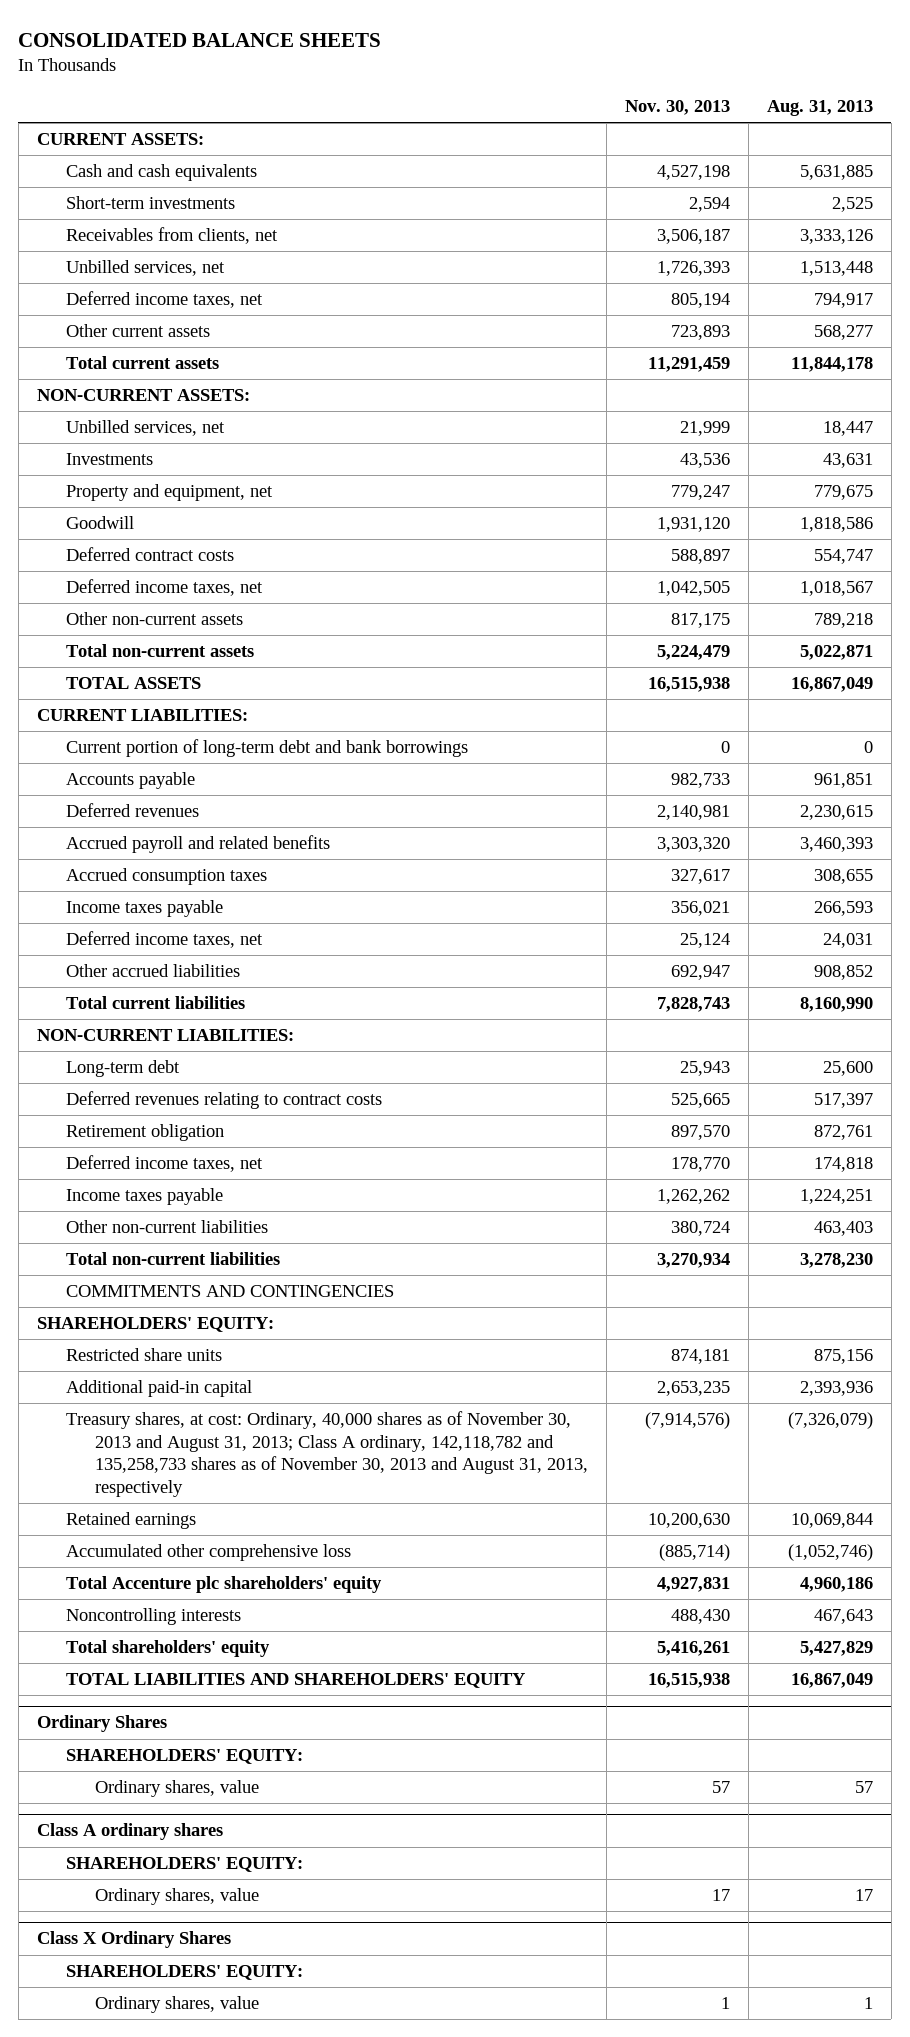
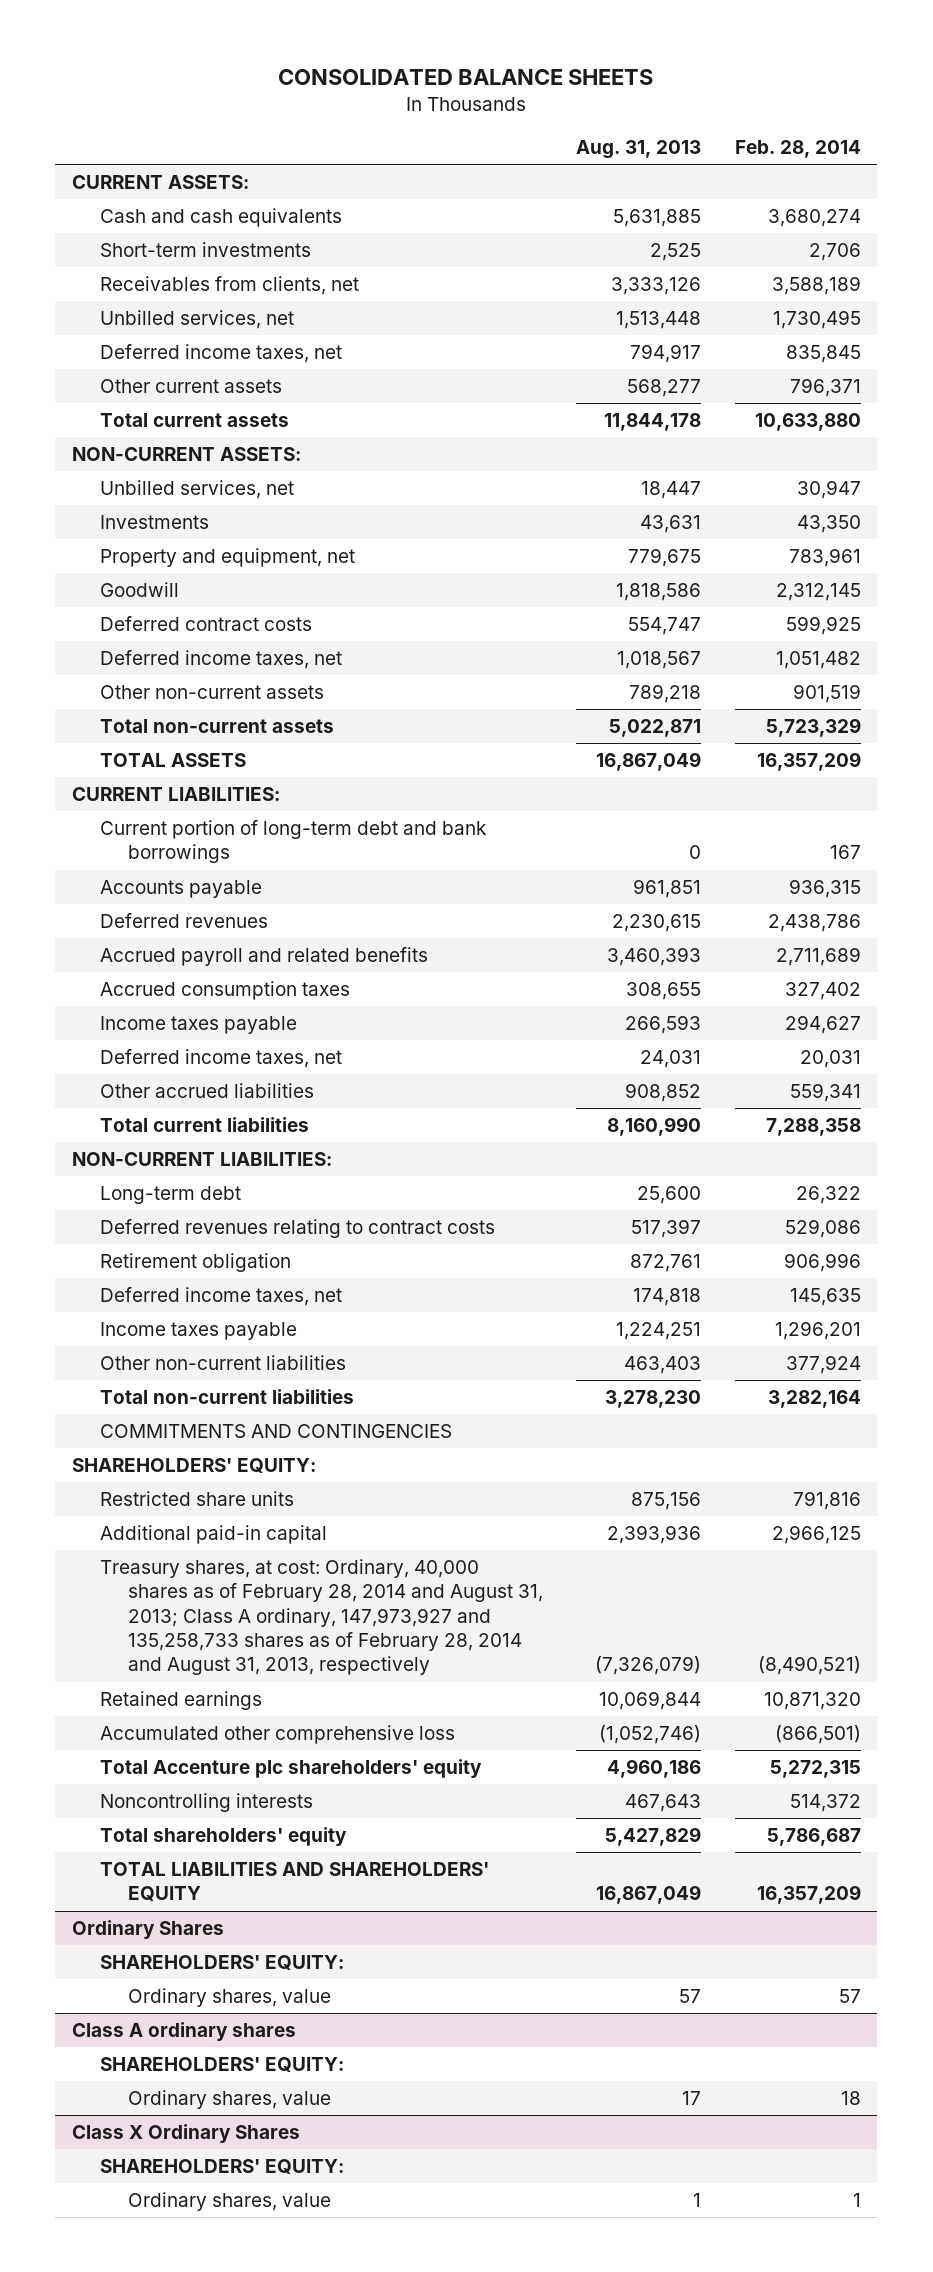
- | Nov. 30, 2013 | Aug. 31, 2013
+ | Aug. 31, 2013 | Feb. 28, 2014
- Treasury shares, at cost: Ordinary, 40,000 shares as of November 30, 2013 and August 31, 2013; Class A ordinary, 142,118,782 and 135,258,733 shares as of November 30, 2013 and August 31, 2013, respectively | (7,914,576) | (7,326,079)
+ Treasury shares, at cost: Ordinary, 40,000 shares as of February 28, 2014 and August 31, 2013; Class A ordinary, 147,973,927 and 135,258,733 shares as of February 28, 2014 and August 31, 2013, respectively | (7,326,079) | (8,490,521)

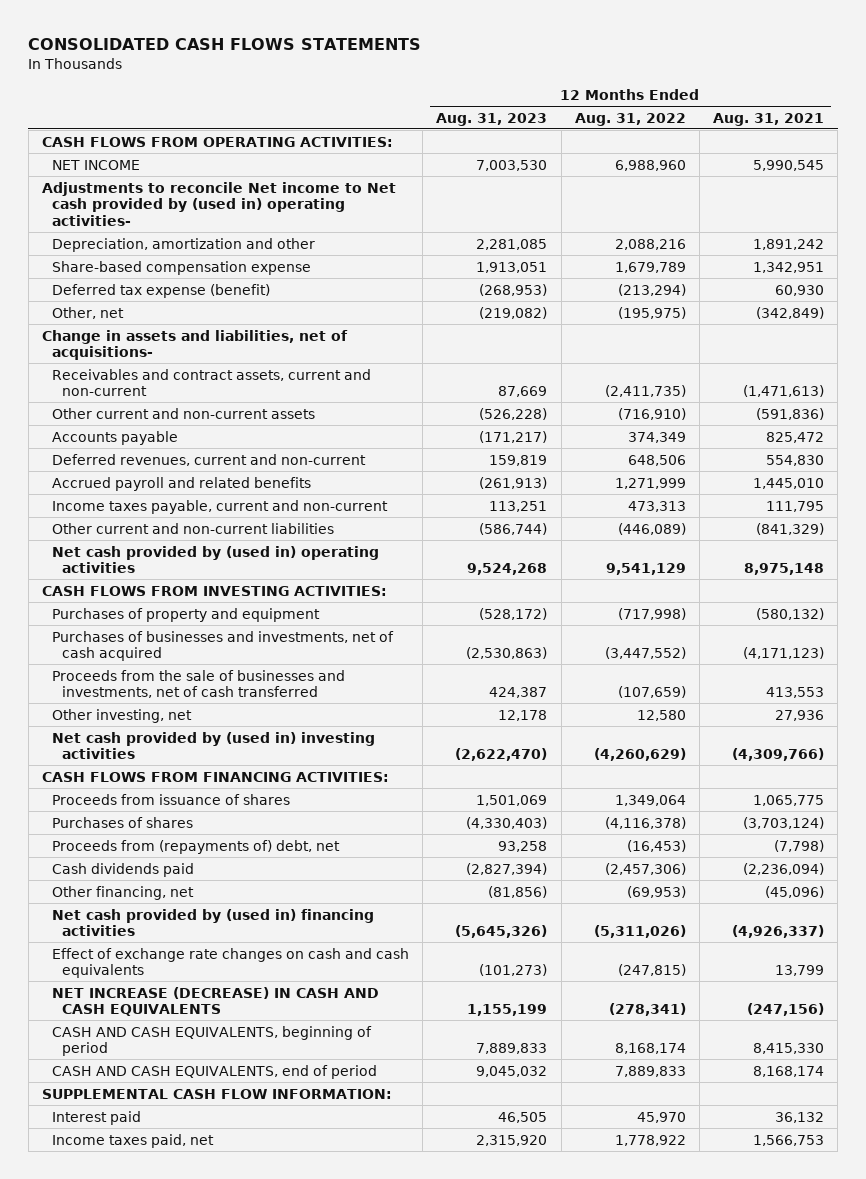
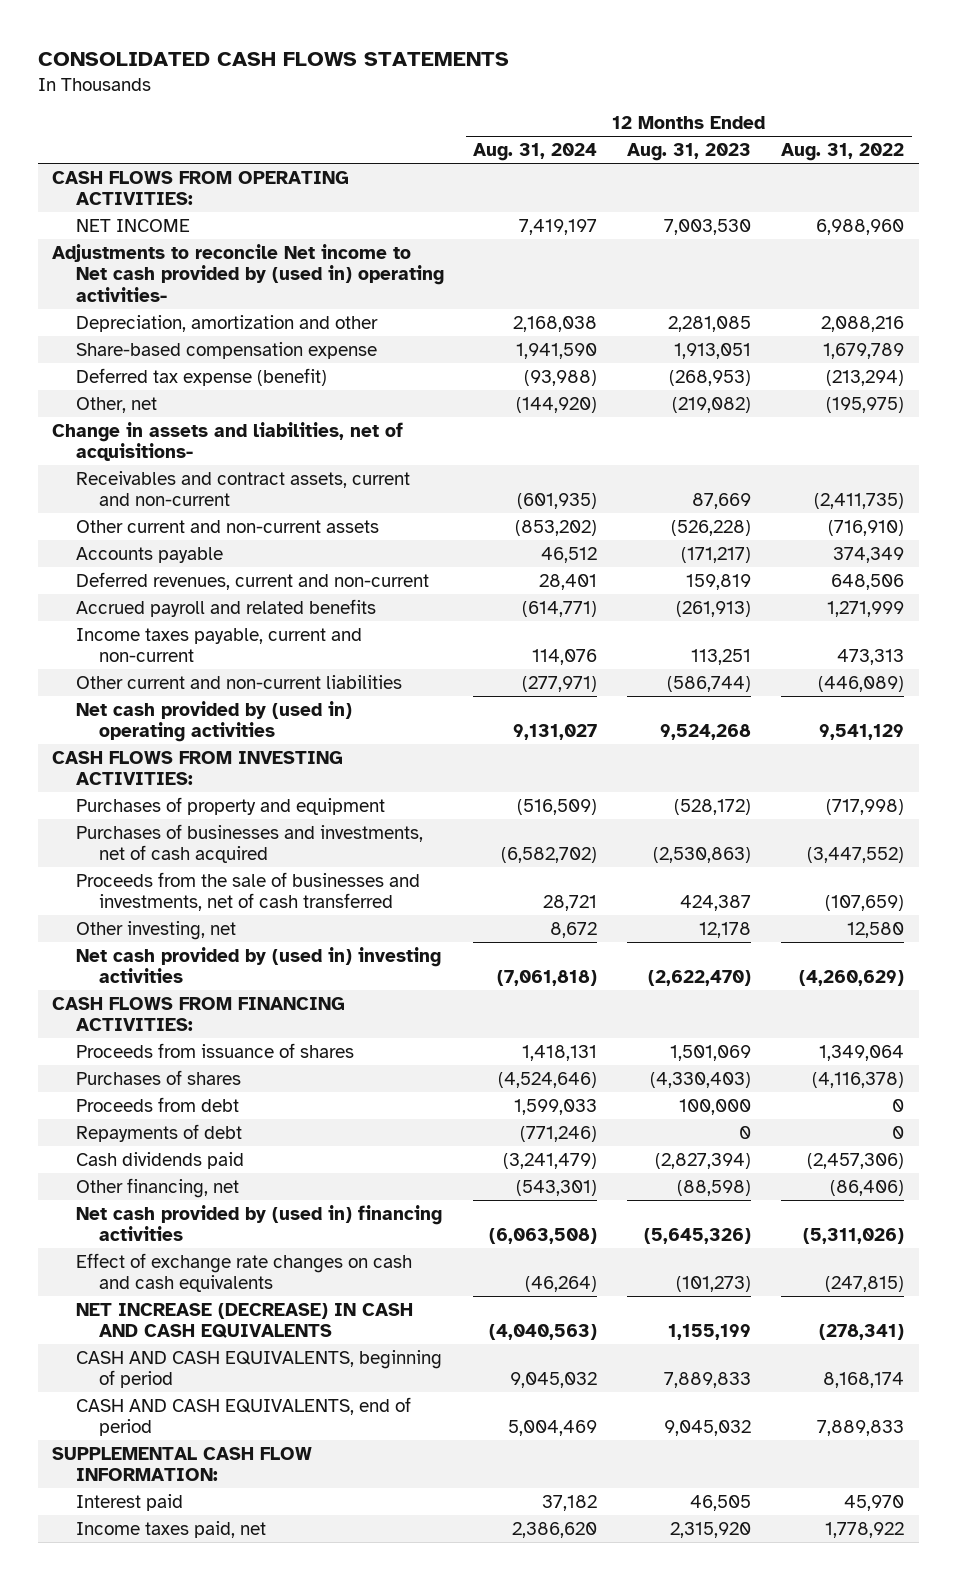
- | 12 Months Ended Aug. 31, 2023 | 12 Months Ended Aug. 31, 2022 | 12 Months Ended Aug. 31, 2021
+ | 12 Months Ended Aug. 31, 2024 | 12 Months Ended Aug. 31, 2023 | 12 Months Ended Aug. 31, 2022
- Proceeds from (repayments of) debt, net | 93,258 | (16,453) | (7,798)
+ Proceeds from debt | 1,599,033 | 100,000 | 0
+ Repayments of debt | (771,246) | 0 | 0
- Other financing, net | (81,856) | (69,953) | (45,096)
+ Other financing, net | (543,301) | (88,598) | (86,406)

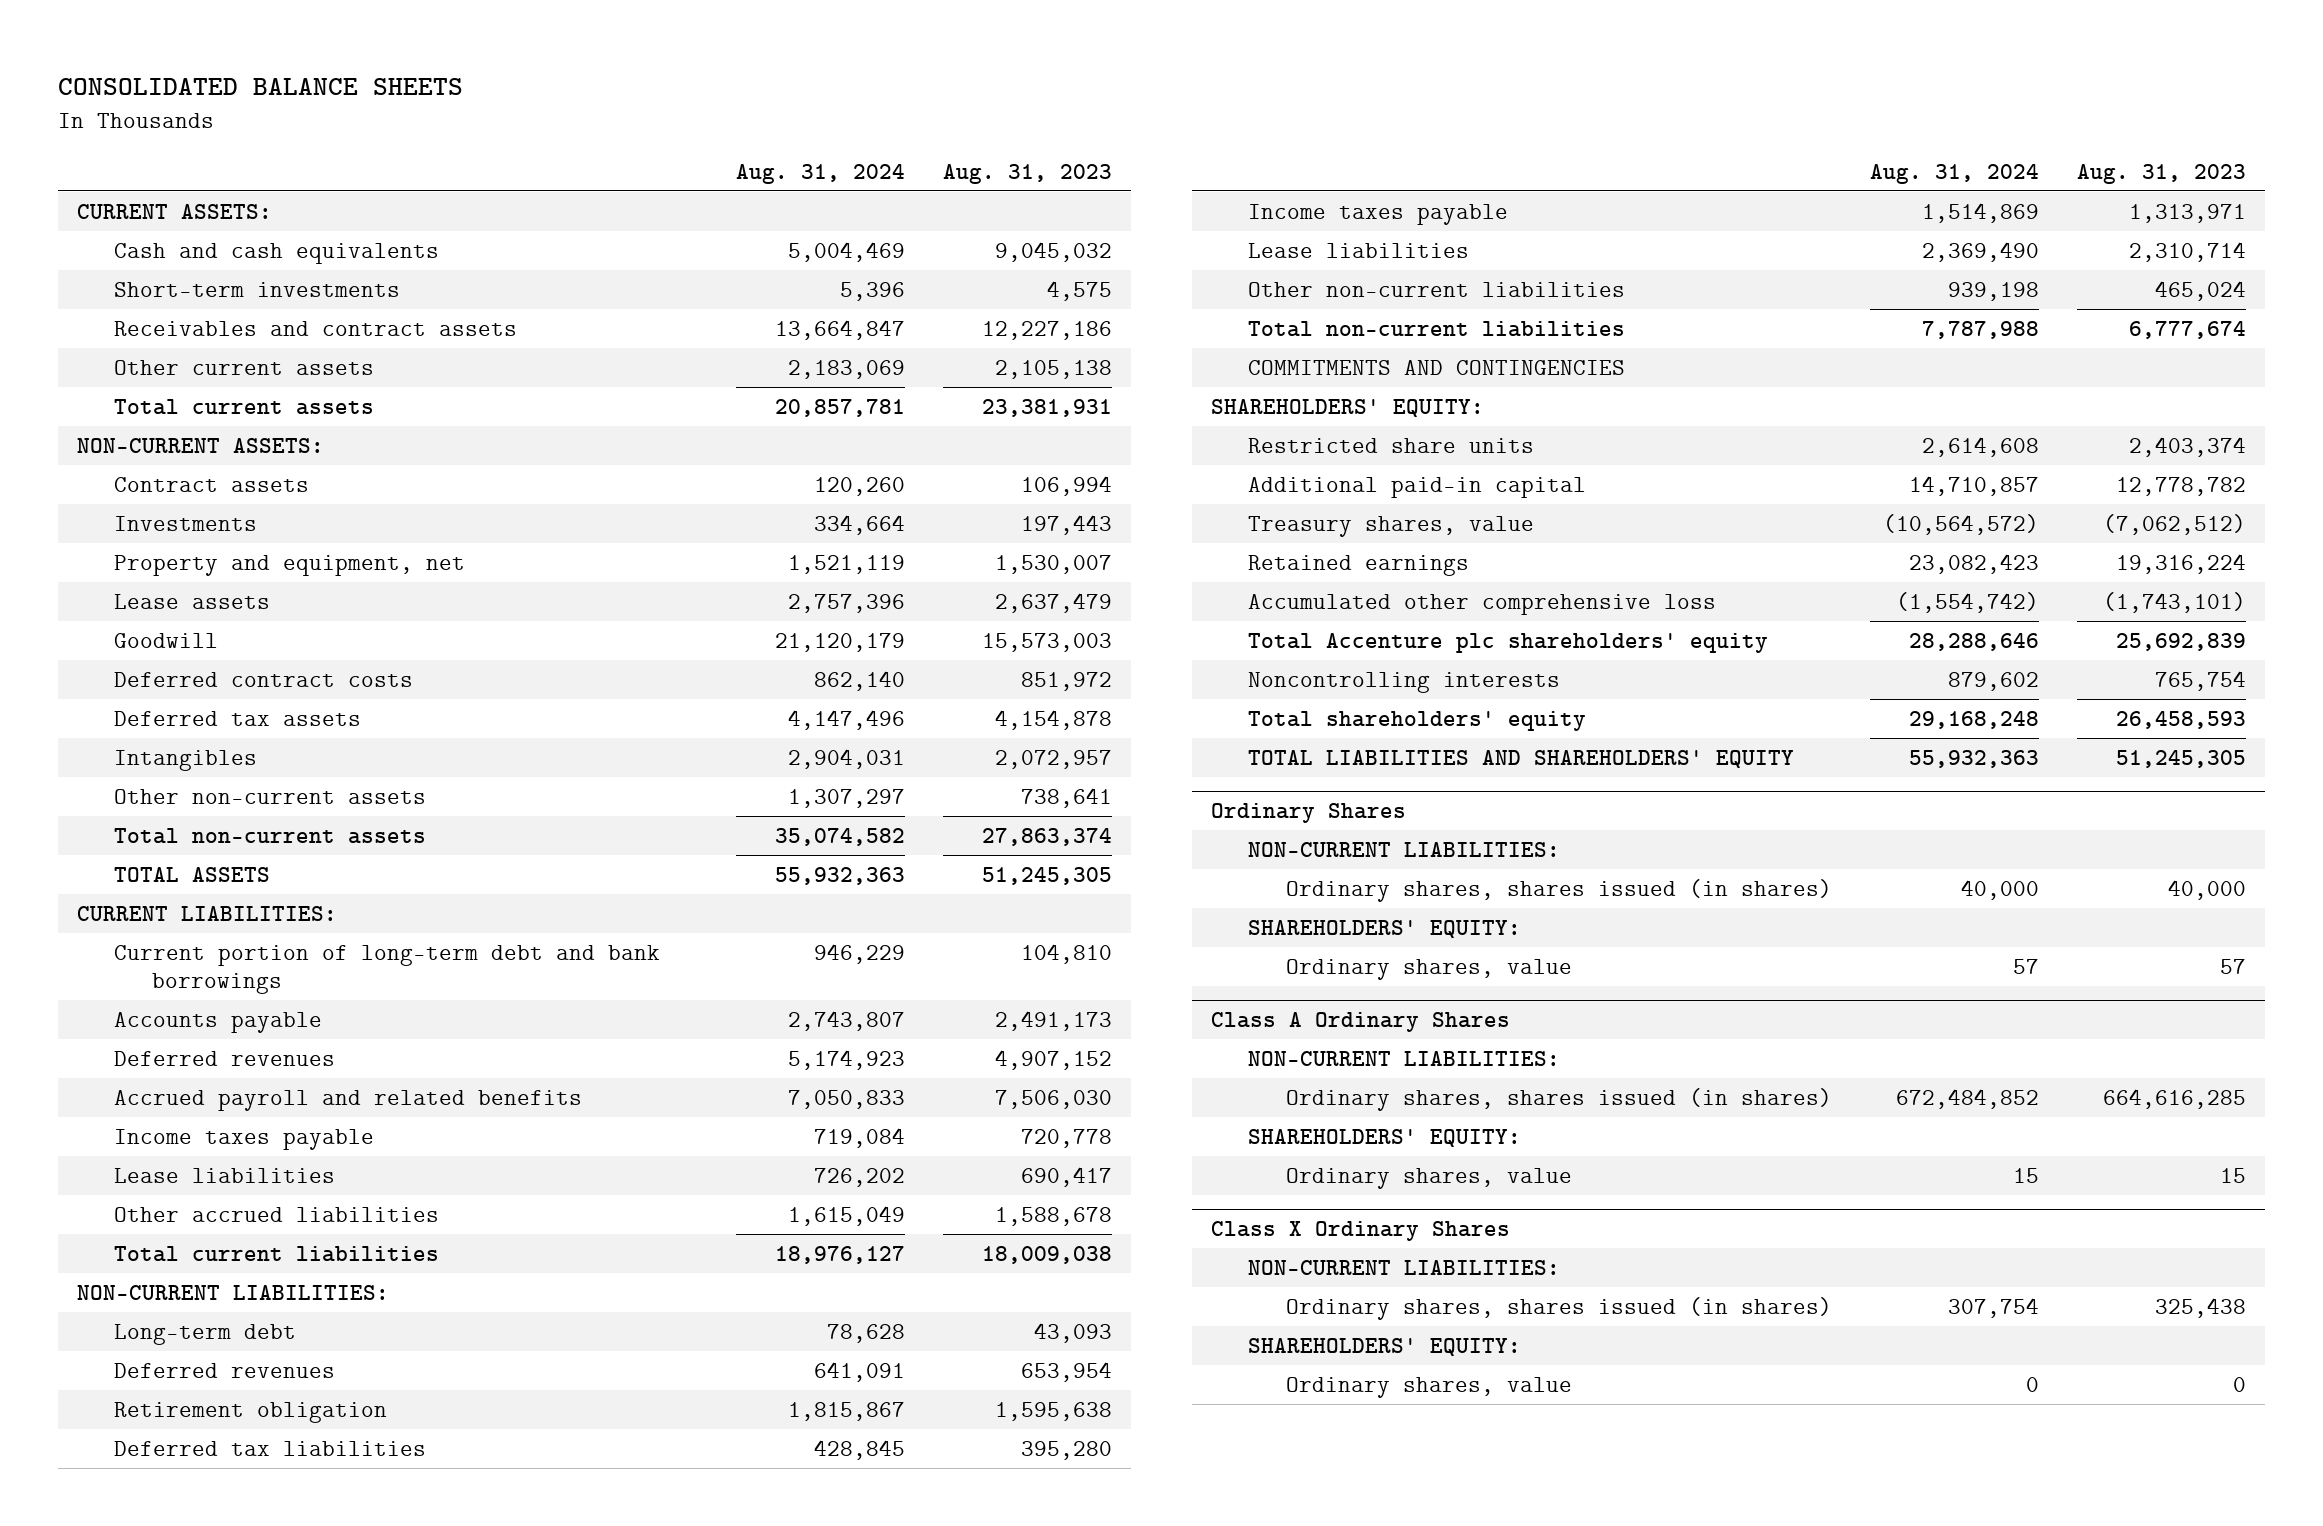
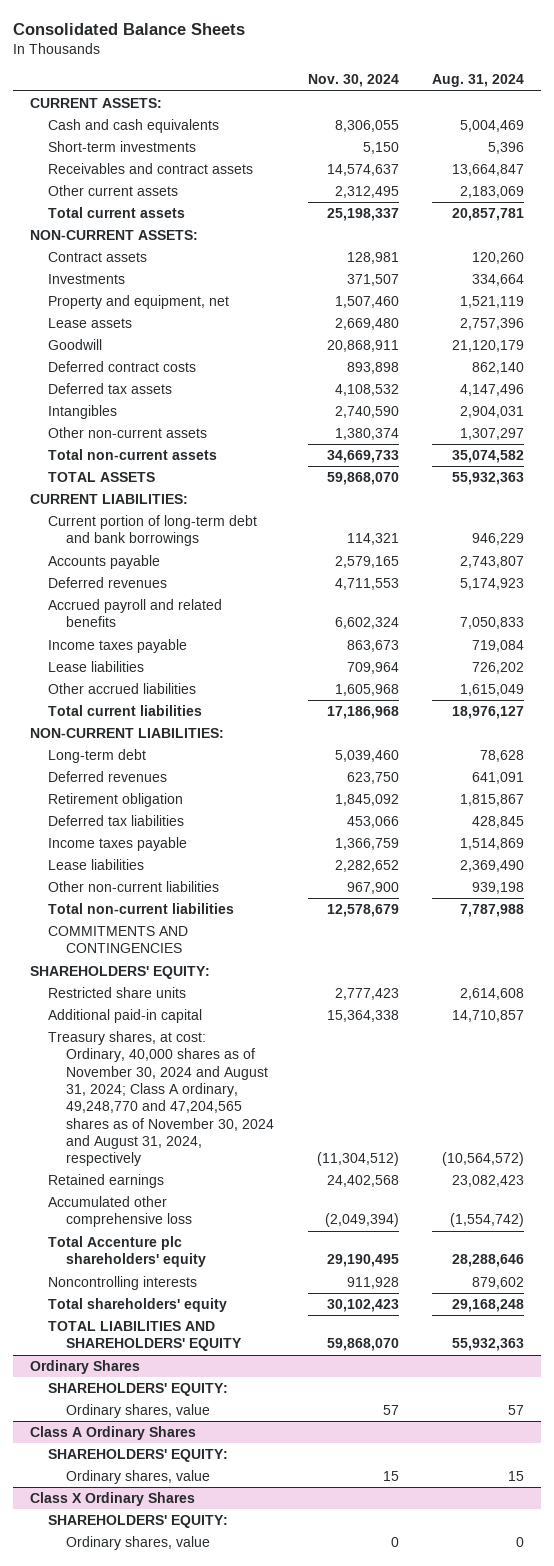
- CONSOLIDATED BALANCE SHEETS
+ Consolidated Balance Sheets
- | Aug. 31, 2024 | Aug. 31, 2023
+ | Nov. 30, 2024 | Aug. 31, 2024
- Treasury shares, value | (10,564,572) | (7,062,512)
+ Treasury shares, at cost: Ordinary, 40,000 shares as of November 30, 2024 and August 31, 2024; Class A ordinary, 49,248,770 and 47,204,565 shares as of November 30, 2024 and August 31, 2024, respectively | (11,304,512) | (10,564,572)
@ Ordinary Shares
- NON-CURRENT LIABILITIES:
- Ordinary shares, shares issued (in shares) | 40,000 | 40,000
@ Class A Ordinary Shares
- NON-CURRENT LIABILITIES:
- Ordinary shares, shares issued (in shares) | 672,484,852 | 664,616,285
@ Class X Ordinary Shares
- NON-CURRENT LIABILITIES:
- Ordinary shares, shares issued (in shares) | 307,754 | 325,438

